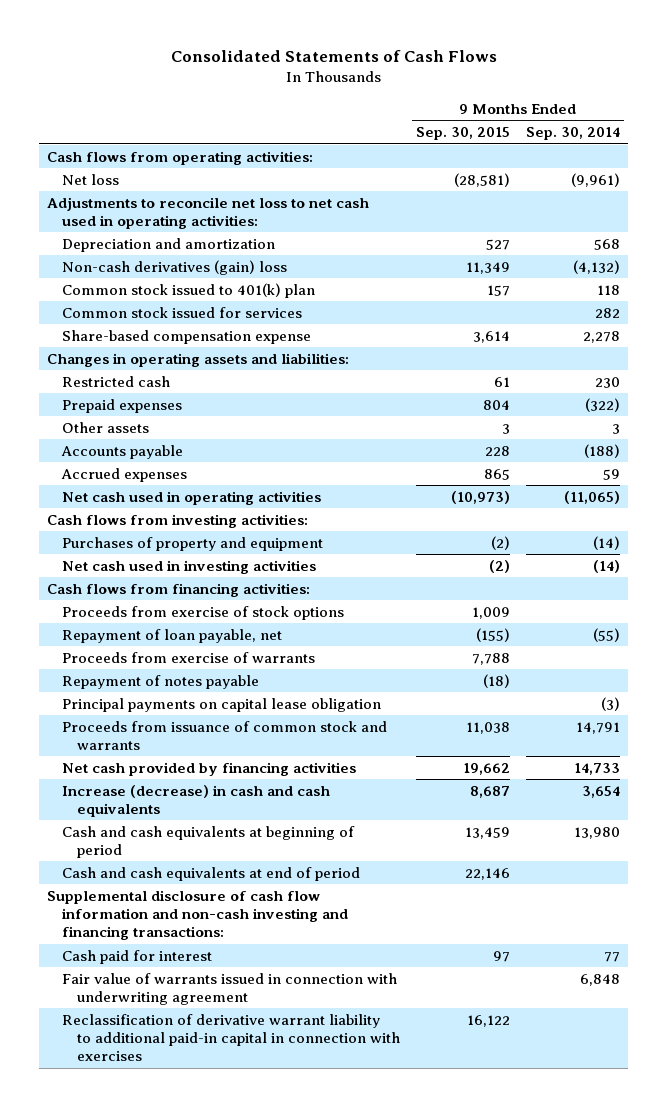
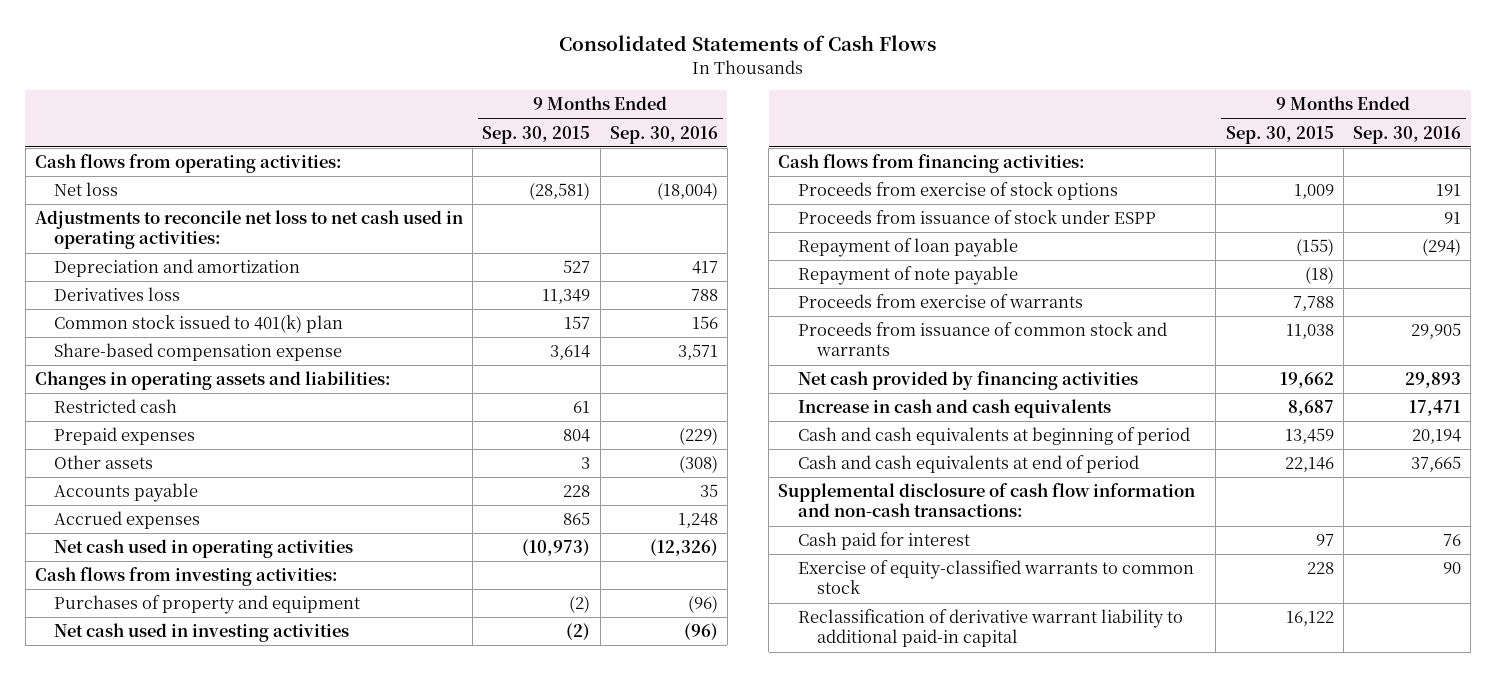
- | 9 Months Ended Sep. 30, 2015 | 9 Months Ended Sep. 30, 2014
+ | 9 Months Ended Sep. 30, 2015 | 9 Months Ended Sep. 30, 2016
- Non-cash derivatives (gain) loss | 11,349 | (4,132)
+ Derivatives loss | 11,349 | 788
- Common stock issued for services | | 282
- Repayment of loan payable, net | (155) | (55)
+ Proceeds from issuance of stock under ESPP | | 91
+ Repayment of loan payable | (155) | (294)
+ Repayment of note payable | (18) |
- Repayment of notes payable | (18) |
- Principal payments on capital lease obligation | | (3)
- Increase (decrease) in cash and cash equivalents | 8,687 | 3,654
+ Increase in cash and cash equivalents | 8,687 | 17,471
- Supplemental disclosure of cash flow information and non-cash investing and financing transactions:
+ Supplemental disclosure of cash flow information and non-cash transactions:
- Fair value of warrants issued in connection with underwriting agreement | | 6,848
- Reclassification of derivative warrant liability to additional paid-in capital in connection with exercises | 16,122 |
+ Exercise of equity-classified warrants to common stock | 228 | 90
+ Reclassification of derivative warrant liability to additional paid-in capital | 16,122 |

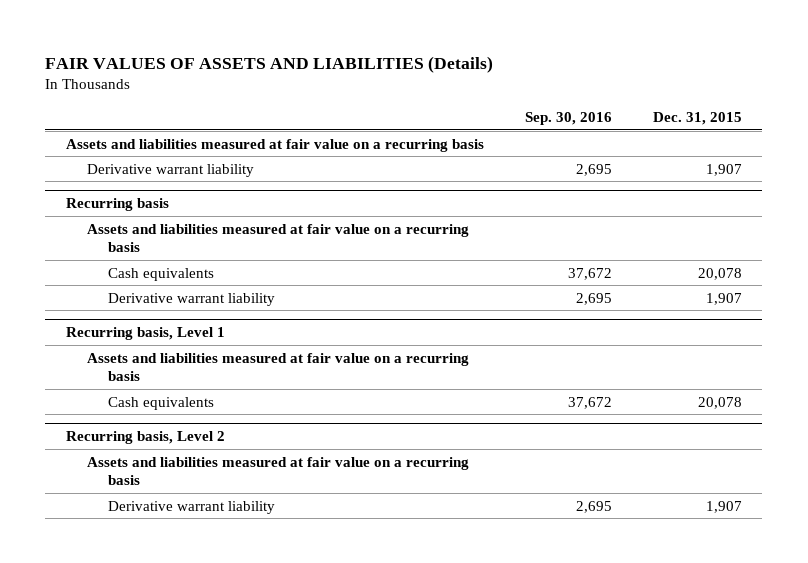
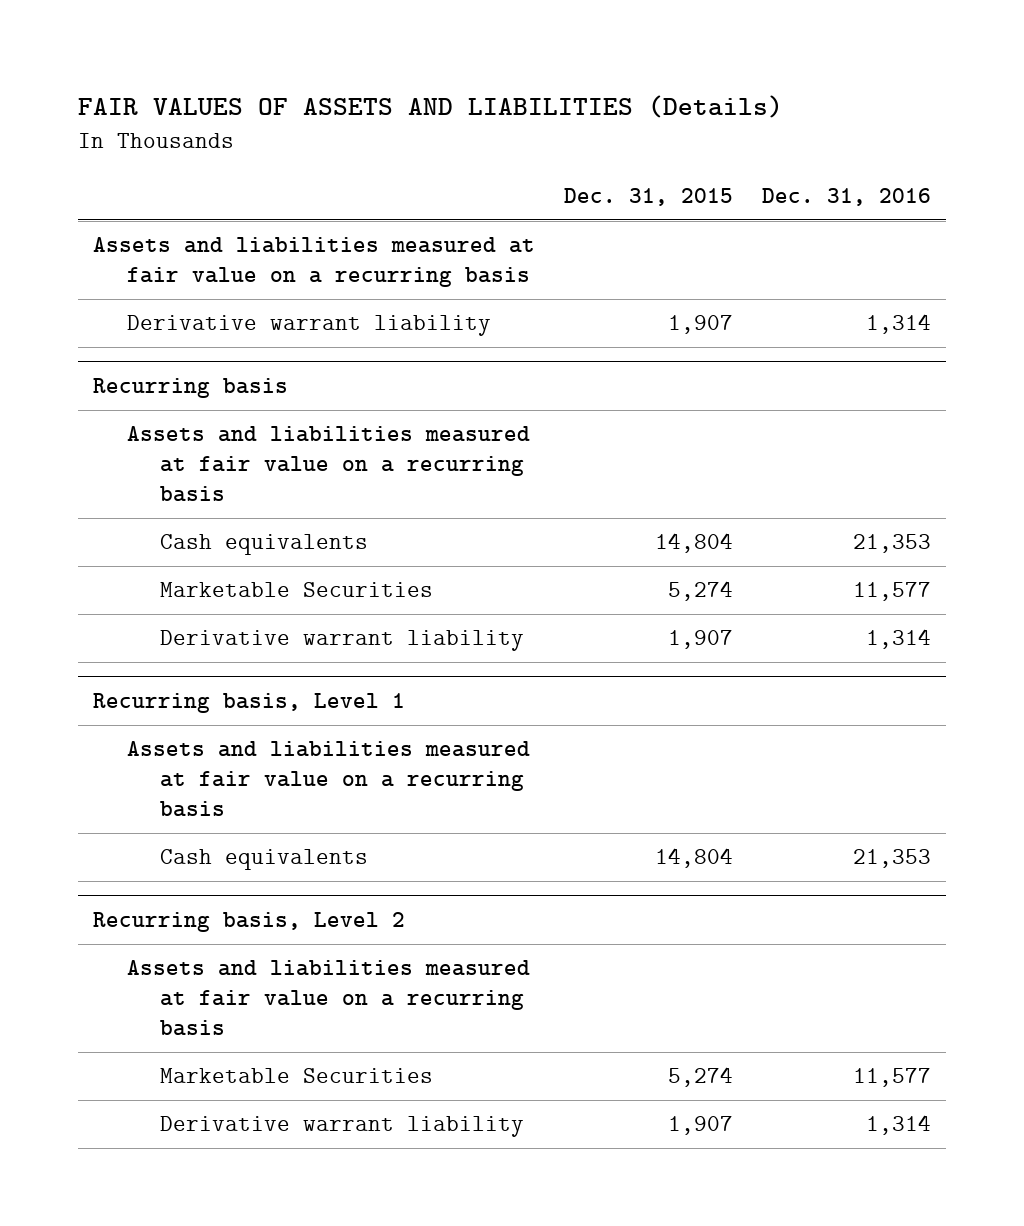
- | Sep. 30, 2016 | Dec. 31, 2015
+ | Dec. 31, 2015 | Dec. 31, 2016
@ Recurring basis
- Cash equivalents | 37,672 | 20,078
+ Cash equivalents | 14,804 | 21,353
+ Marketable Securities | 5,274 | 11,577
@ Recurring basis, Level 1
- Cash equivalents | 37,672 | 20,078
+ Cash equivalents | 14,804 | 21,353
@ Recurring basis, Level 2
+ Marketable Securities | 5,274 | 11,577

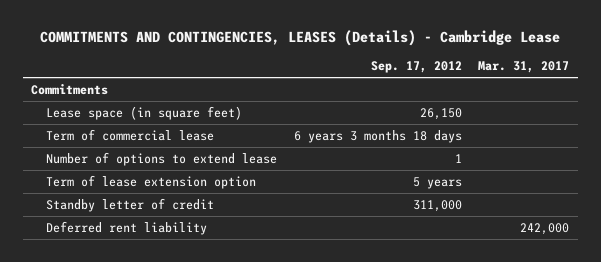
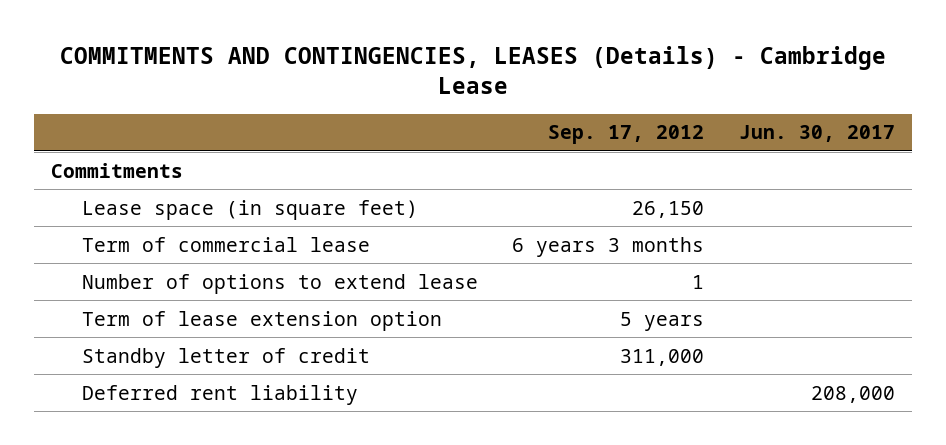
- | Sep. 17, 2012 | Mar. 31, 2017
+ | Sep. 17, 2012 | Jun. 30, 2017
- Term of commercial lease | 6 years 3 months 18 days |
+ Term of commercial lease | 6 years 3 months |

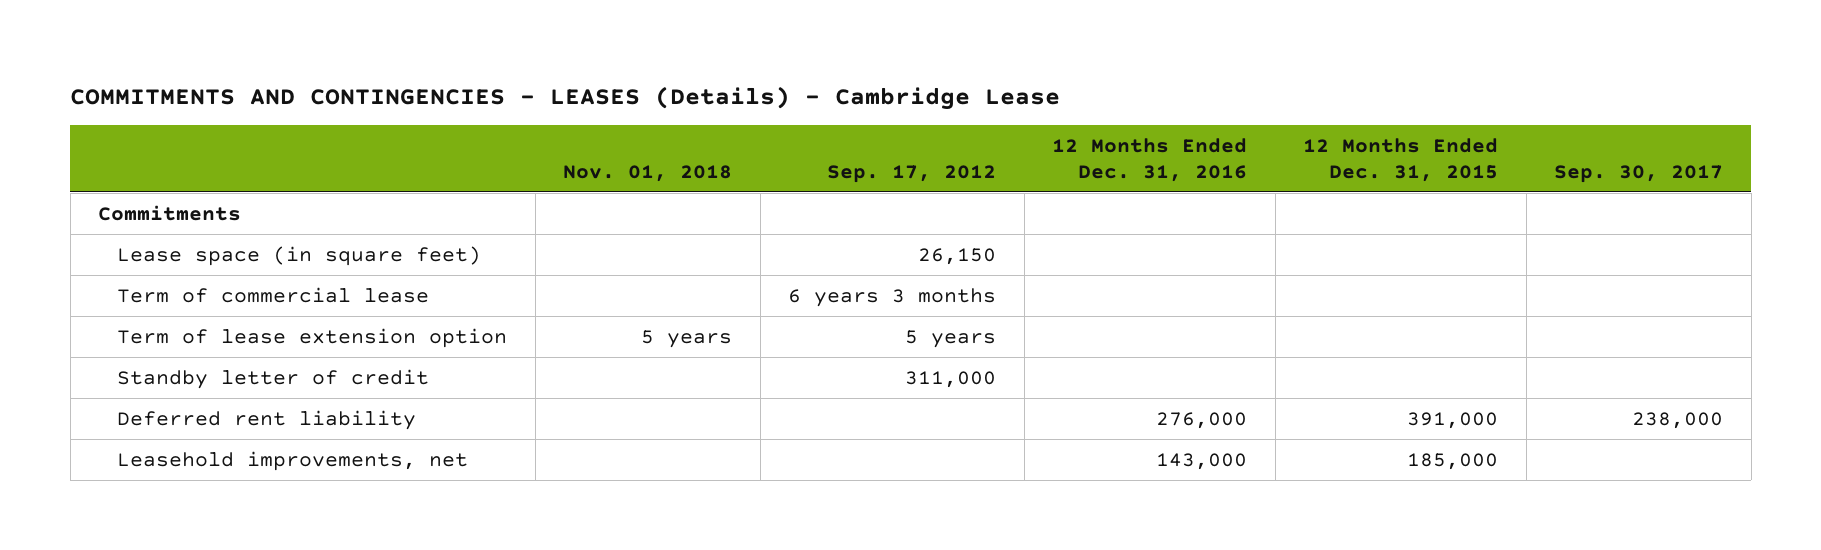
- COMMITMENTS AND CONTINGENCIES, LEASES (Details) - Cambridge Lease
+ COMMITMENTS AND CONTINGENCIES - LEASES (Details) - Cambridge Lease
- | Sep. 17, 2012 | Jun. 30, 2017
+ | Nov. 01, 2018 | Sep. 17, 2012 | 12 Months Ended Dec. 31, 2016 | 12 Months Ended Dec. 31, 2015 | Sep. 30, 2017
- Number of options to extend lease | 1 |
+ Leasehold improvements, net | | | 143,000 | 185,000 |

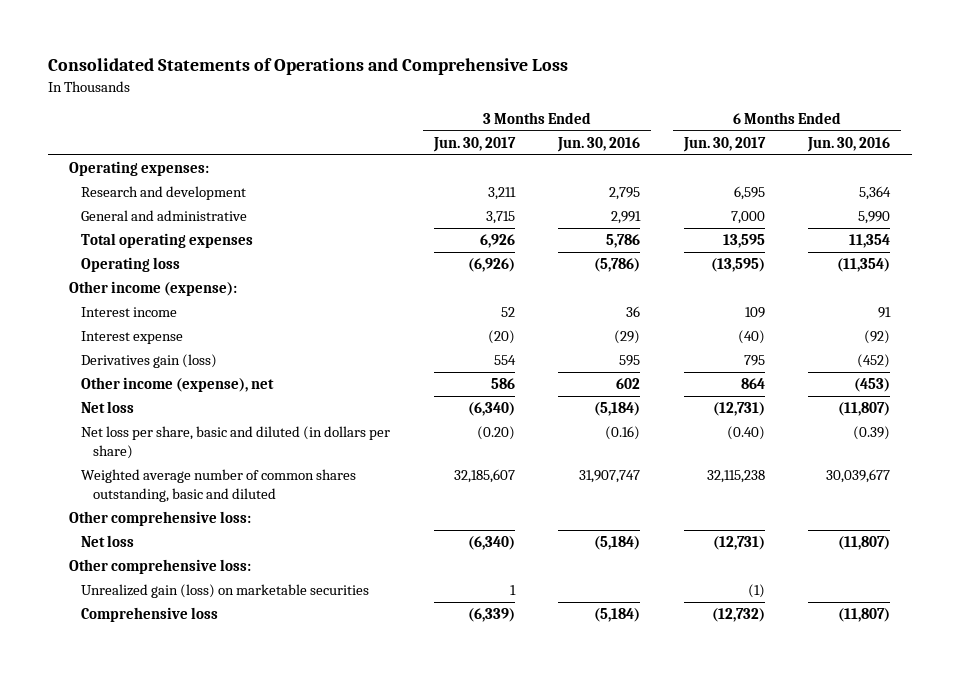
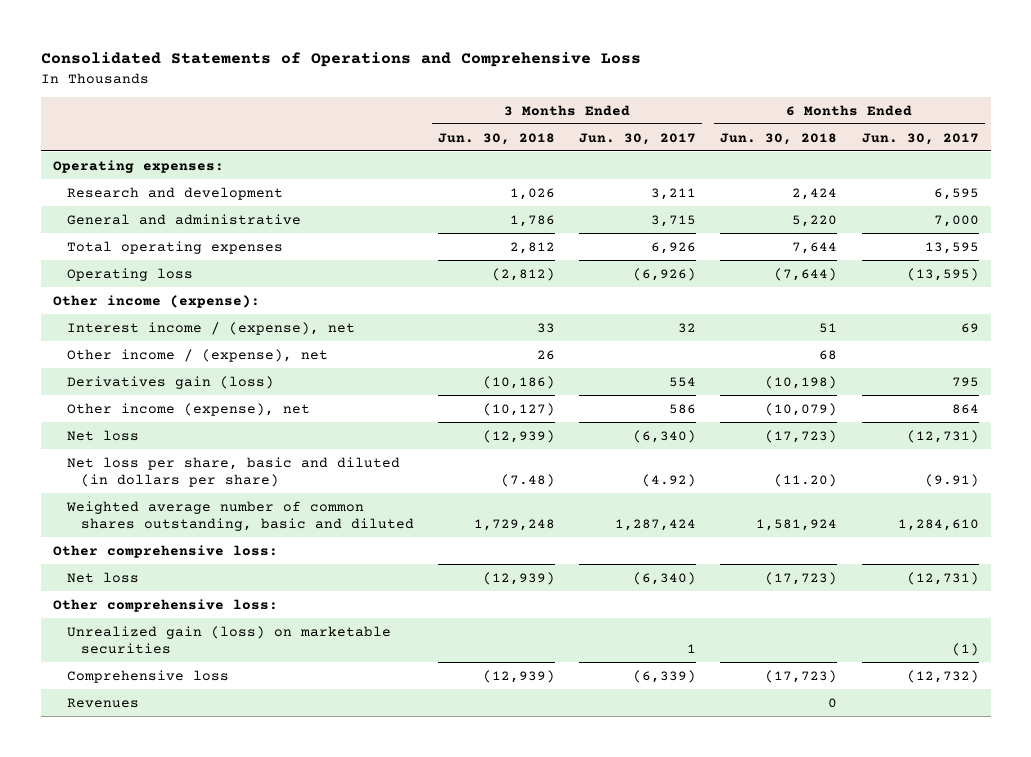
- | 3 Months Ended Jun. 30, 2017 | 3 Months Ended Jun. 30, 2016 | 6 Months Ended Jun. 30, 2017 | 6 Months Ended Jun. 30, 2016
+ | 3 Months Ended Jun. 30, 2018 | 3 Months Ended Jun. 30, 2017 | 6 Months Ended Jun. 30, 2018 | 6 Months Ended Jun. 30, 2017
- Interest income | 52 | 36 | 109 | 91
- Interest expense | (20) | (29) | (40) | (92)
+ Interest income / (expense), net | 33 | 32 | 51 | 69
+ Other income / (expense), net | 26 | | 68 |
- Net loss per share, basic and diluted (in dollars per share) | (0.20) | (0.16) | (0.40) | (0.39)
- Weighted average number of common shares outstanding, basic and diluted | 32,185,607 | 31,907,747 | 32,115,238 | 30,039,677
+ Net loss per share, basic and diluted (in dollars per share) | (7.48) | (4.92) | (11.20) | (9.91)
+ Weighted average number of common shares outstanding, basic and diluted | 1,729,248 | 1,287,424 | 1,581,924 | 1,284,610
+ Revenues | | | 0 |

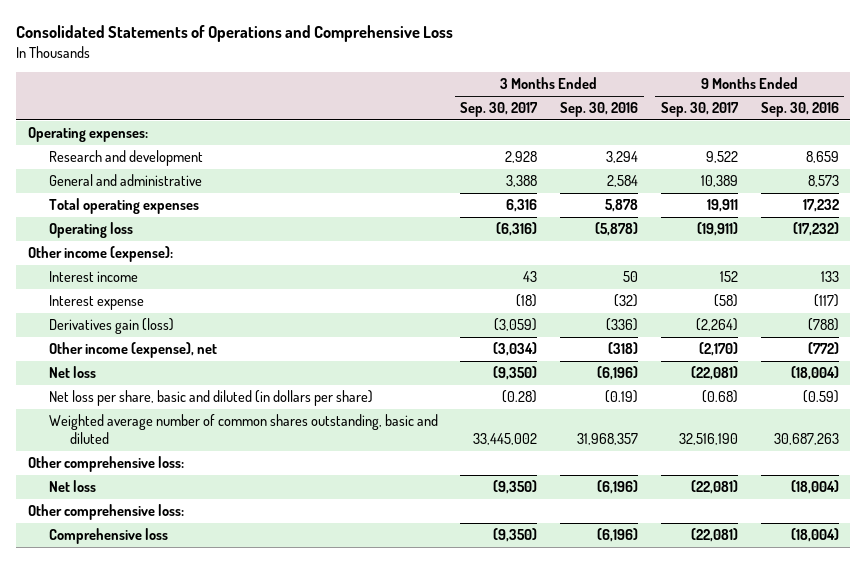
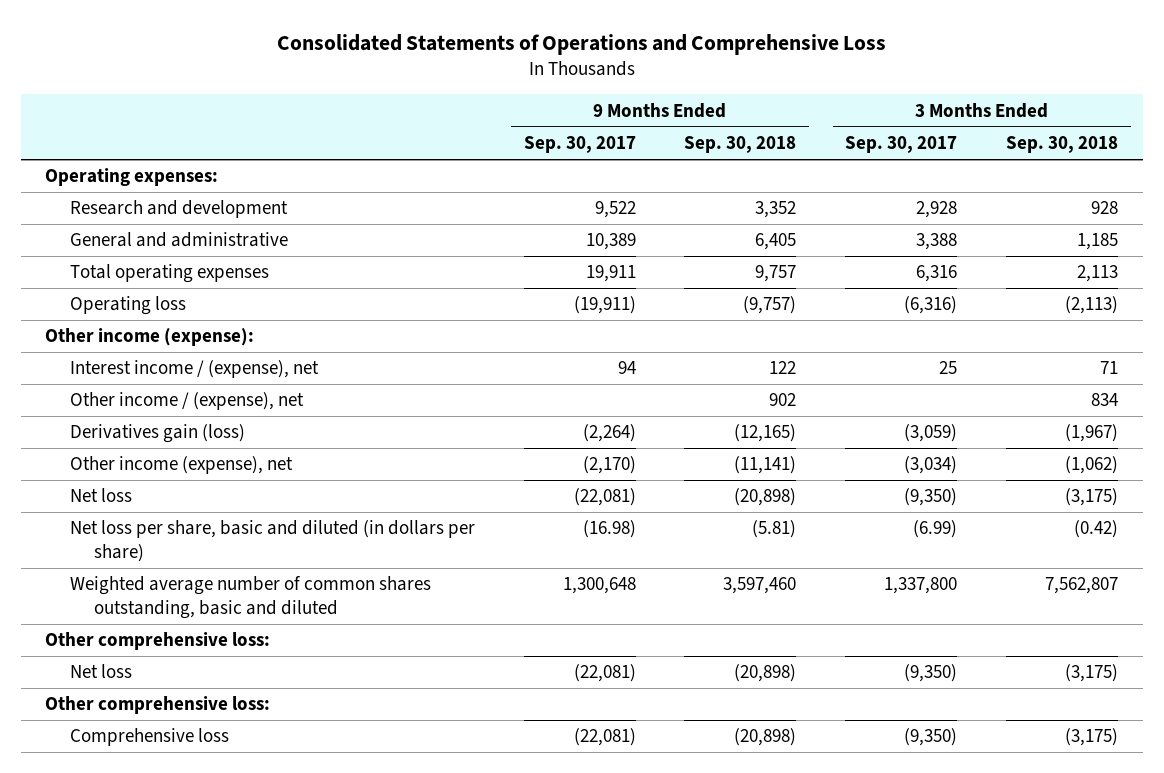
- | 3 Months Ended Sep. 30, 2017 | 3 Months Ended Sep. 30, 2016 | 9 Months Ended Sep. 30, 2017 | 9 Months Ended Sep. 30, 2016
+ | 9 Months Ended Sep. 30, 2017 | 9 Months Ended Sep. 30, 2018 | 3 Months Ended Sep. 30, 2017 | 3 Months Ended Sep. 30, 2018
- Interest income | 43 | 50 | 152 | 133
- Interest expense | (18) | (32) | (58) | (117)
+ Interest income / (expense), net | 94 | 122 | 25 | 71
+ Other income / (expense), net | | 902 | | 834
- Net loss per share, basic and diluted (in dollars per share) | (0.28) | (0.19) | (0.68) | (0.59)
- Weighted average number of common shares outstanding, basic and diluted | 33,445,002 | 31,968,357 | 32,516,190 | 30,687,263
+ Net loss per share, basic and diluted (in dollars per share) | (16.98) | (5.81) | (6.99) | (0.42)
+ Weighted average number of common shares outstanding, basic and diluted | 1,300,648 | 3,597,460 | 1,337,800 | 7,562,807

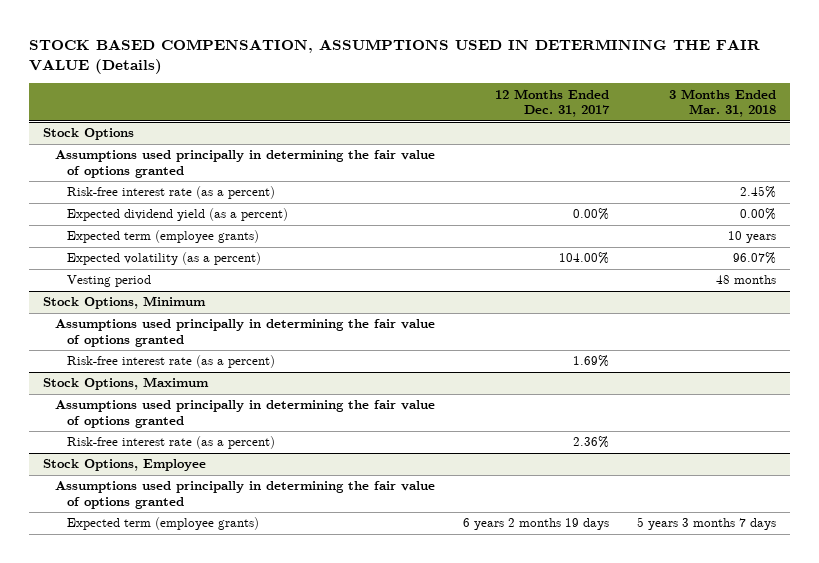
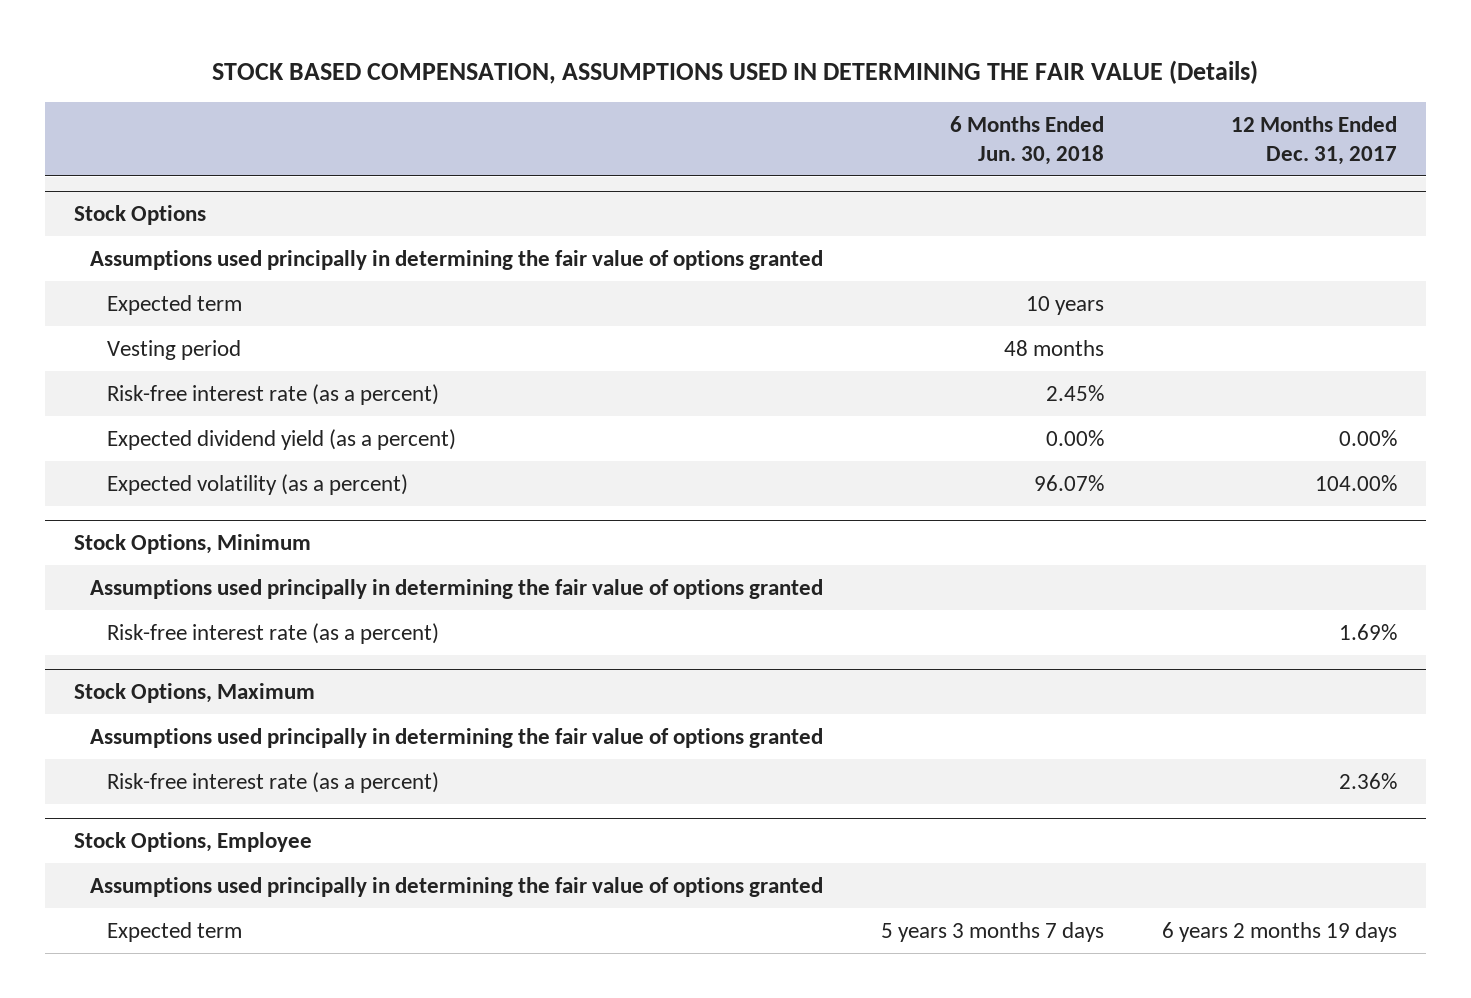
- | 12 Months Ended Dec. 31, 2017 | 3 Months Ended Mar. 31, 2018
+ | 6 Months Ended Jun. 30, 2018 | 12 Months Ended Dec. 31, 2017
@ Stock Options
+ Expected term | 10 years |
moved up: Vesting period | 48 months |
- Expected term (employee grants) | | 10 years
@ Stock Options, Employee
- Expected term (employee grants) | 6 years 2 months 19 days | 5 years 3 months 7 days
+ Expected term | 5 years 3 months 7 days | 6 years 2 months 19 days

